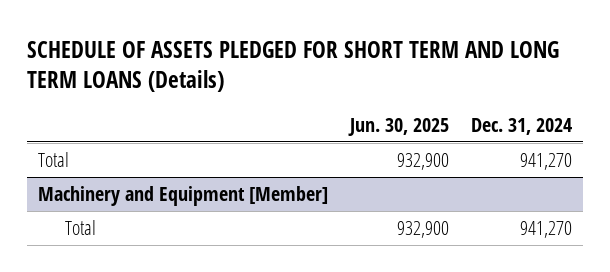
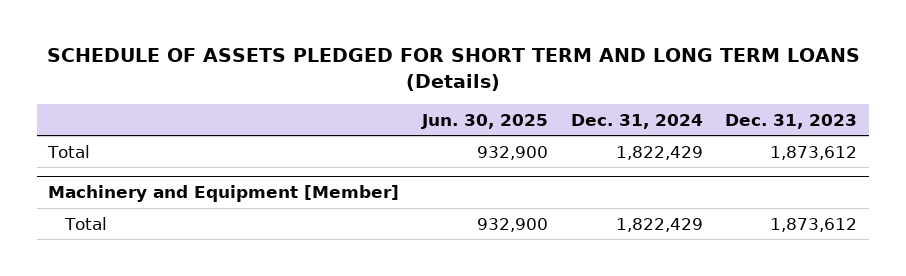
- | Jun. 30, 2025 | Dec. 31, 2024
+ | Jun. 30, 2025 | Dec. 31, 2024 | Dec. 31, 2023
- Total | 932,900 | 941,270
+ Total | 932,900 | 1,822,429 | 1,873,612
@ Machinery and Equipment [Member]
- Total | 932,900 | 941,270
+ Total | 932,900 | 1,822,429 | 1,873,612

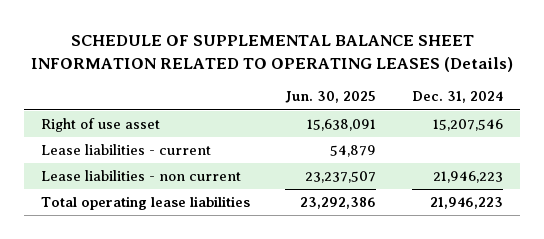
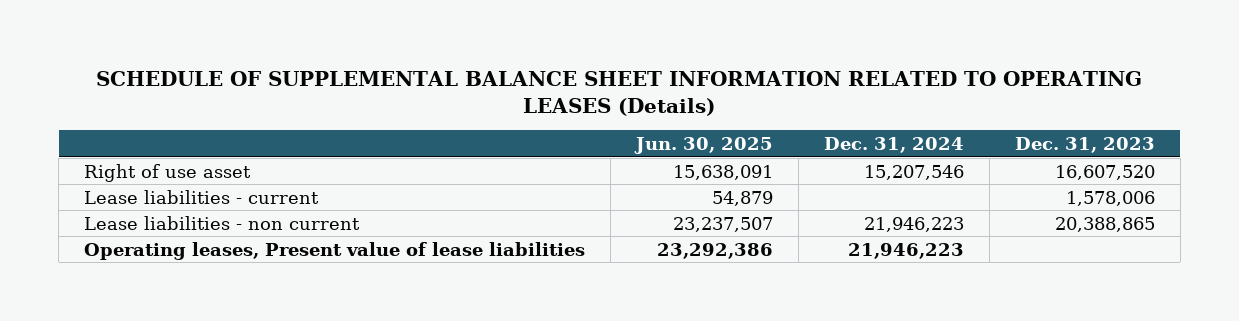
- | Jun. 30, 2025 | Dec. 31, 2024
+ | Jun. 30, 2025 | Dec. 31, 2024 | Dec. 31, 2023
- Total operating lease liabilities | 23,292,386 | 21,946,223
+ Operating leases, Present value of lease liabilities | 23,292,386 | 21,946,223 |

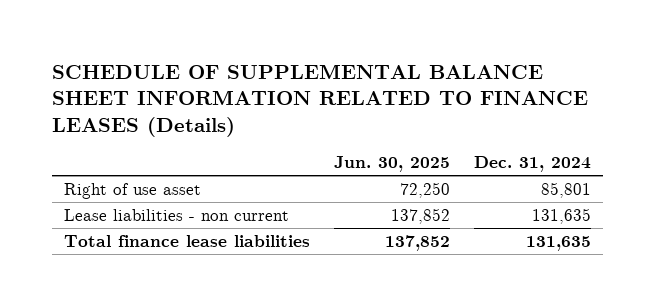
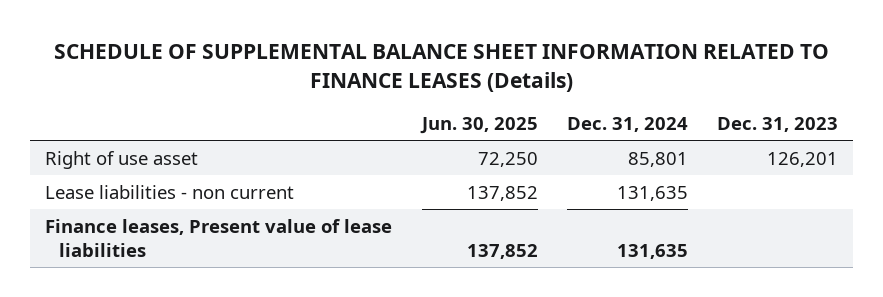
- | Jun. 30, 2025 | Dec. 31, 2024
+ | Jun. 30, 2025 | Dec. 31, 2024 | Dec. 31, 2023
- Total finance lease liabilities | 137,852 | 131,635
+ Finance leases, Present value of lease liabilities | 137,852 | 131,635 |

